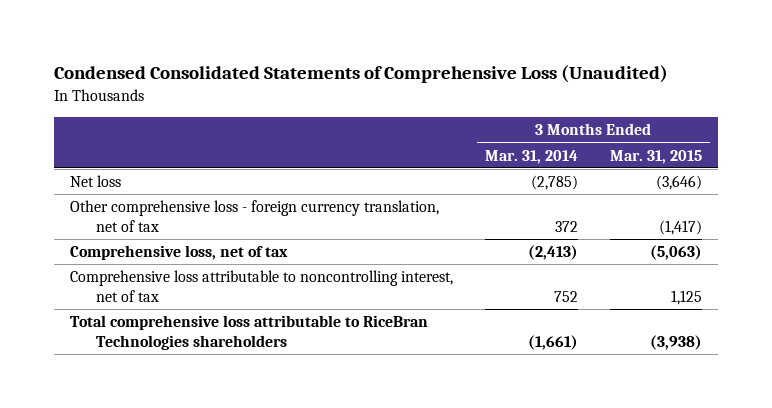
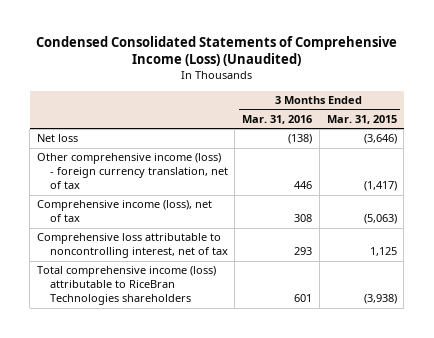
- Condensed Consolidated Statements of Comprehensive Loss (Unaudited)
+ Condensed Consolidated Statements of Comprehensive Income (Loss) (Unaudited)
- | 3 Months Ended Mar. 31, 2014 | 3 Months Ended Mar. 31, 2015
+ | 3 Months Ended Mar. 31, 2016 | 3 Months Ended Mar. 31, 2015
- Other comprehensive loss - foreign currency translation, net of tax | 372 | (1,417)
- Comprehensive loss, net of tax | (2,413) | (5,063)
+ Other comprehensive income (loss) - foreign currency translation, net of tax | 446 | (1,417)
+ Comprehensive income (loss), net of tax | 308 | (5,063)
- Total comprehensive loss attributable to RiceBran Technologies shareholders | (1,661) | (3,938)
+ Total comprehensive income (loss) attributable to RiceBran Technologies shareholders | 601 | (3,938)

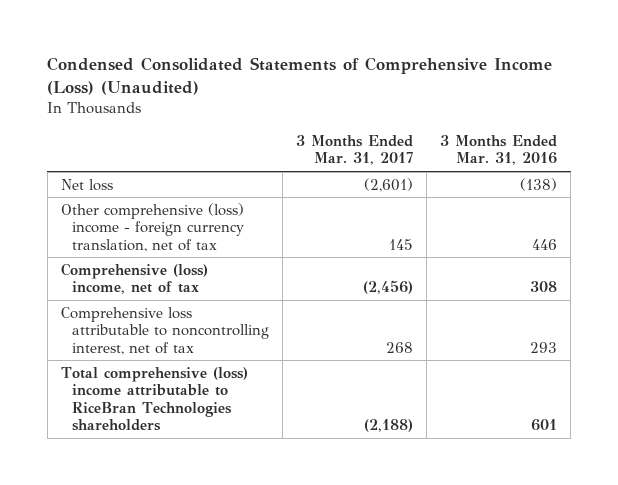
- | 3 Months Ended Mar. 31, 2016 | 3 Months Ended Mar. 31, 2015
+ | 3 Months Ended Mar. 31, 2017 | 3 Months Ended Mar. 31, 2016
- Other comprehensive income (loss) - foreign currency translation, net of tax | 446 | (1,417)
- Comprehensive income (loss), net of tax | 308 | (5,063)
+ Other comprehensive (loss) income - foreign currency translation, net of tax | 145 | 446
+ Comprehensive (loss) income, net of tax | (2,456) | 308
- Total comprehensive income (loss) attributable to RiceBran Technologies shareholders | 601 | (3,938)
+ Total comprehensive (loss) income attributable to RiceBran Technologies shareholders | (2,188) | 601

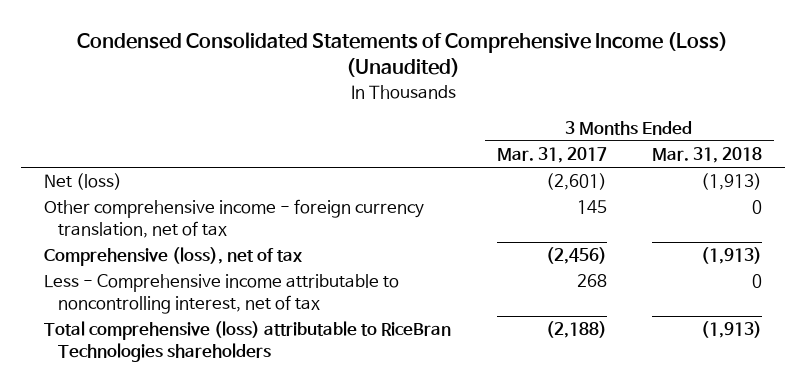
- | 3 Months Ended Mar. 31, 2017 | 3 Months Ended Mar. 31, 2016
+ | 3 Months Ended Mar. 31, 2017 | 3 Months Ended Mar. 31, 2018
- Net loss | (2,601) | (138)
- Other comprehensive (loss) income - foreign currency translation, net of tax | 145 | 446
- Comprehensive (loss) income, net of tax | (2,456) | 308
- Comprehensive loss attributable to noncontrolling interest, net of tax | 268 | 293
- Total comprehensive (loss) income attributable to RiceBran Technologies shareholders | (2,188) | 601
+ Net (loss) | (2,601) | (1,913)
+ Other comprehensive income - foreign currency translation, net of tax | 145 | 0
+ Comprehensive (loss), net of tax | (2,456) | (1,913)
+ Less - Comprehensive income attributable to noncontrolling interest, net of tax | 268 | 0
+ Total comprehensive (loss) attributable to RiceBran Technologies shareholders | (2,188) | (1,913)

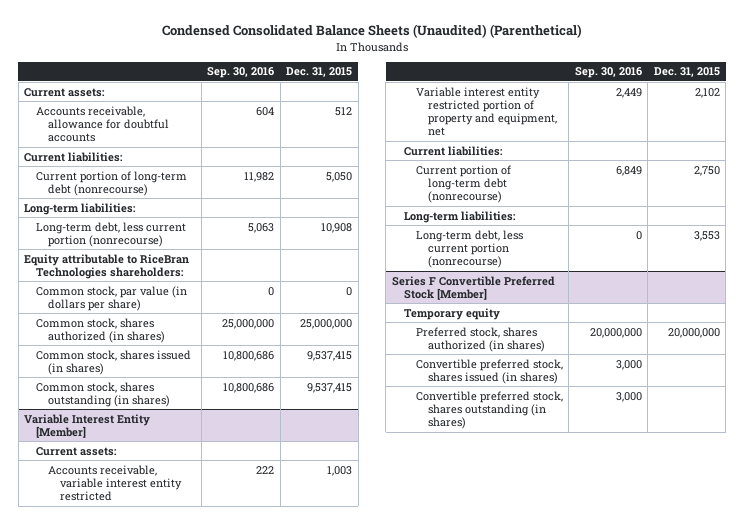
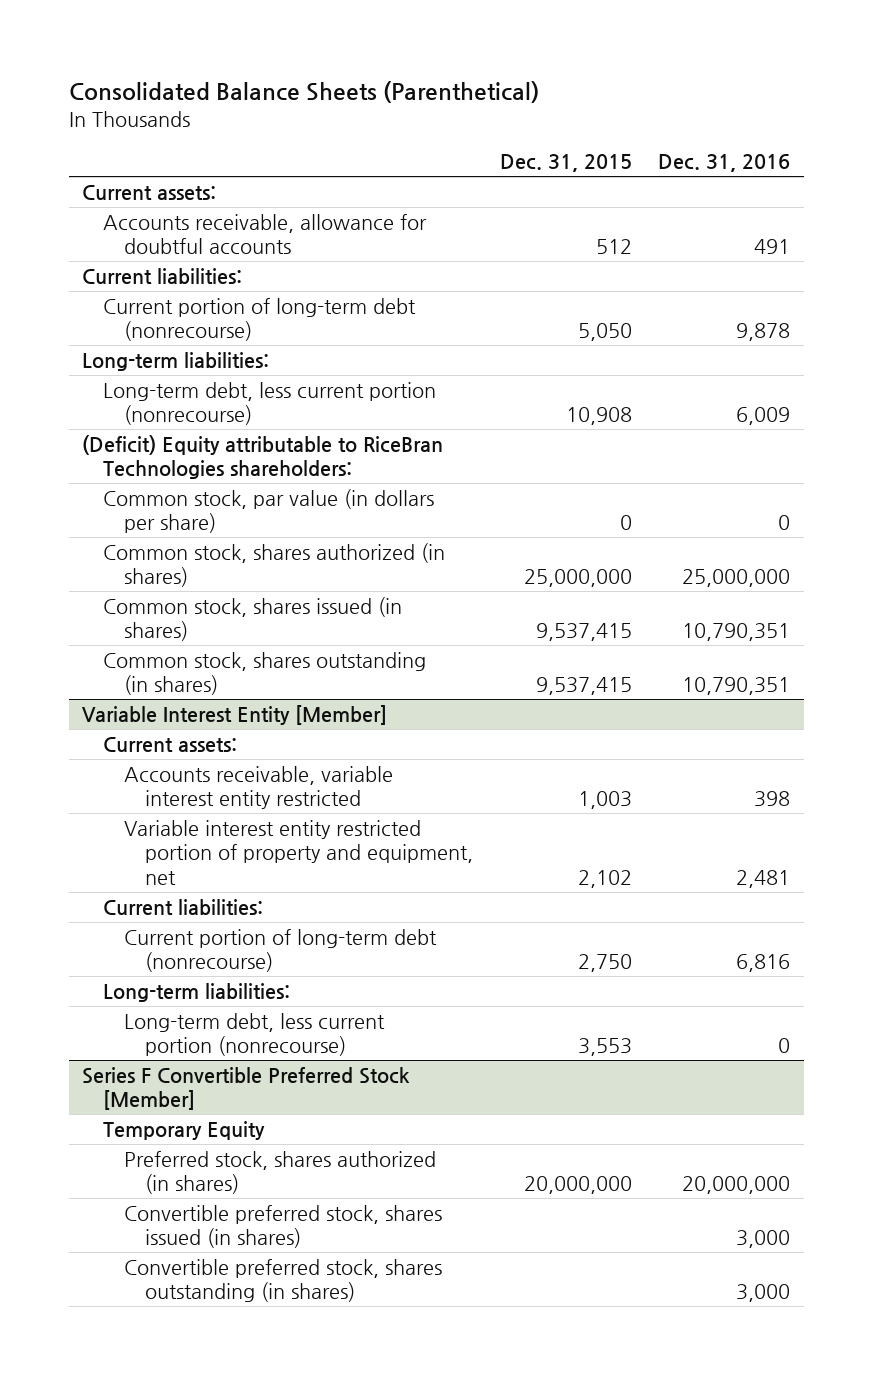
- Condensed Consolidated Balance Sheets (Unaudited) (Parenthetical)
+ Consolidated Balance Sheets (Parenthetical)
- | Sep. 30, 2016 | Dec. 31, 2015
+ | Dec. 31, 2015 | Dec. 31, 2016
- Equity attributable to RiceBran Technologies shareholders:
+ (Deficit) Equity attributable to RiceBran Technologies shareholders:
@ Series F Convertible Preferred Stock [Member]
- Temporary equity
+ Temporary Equity

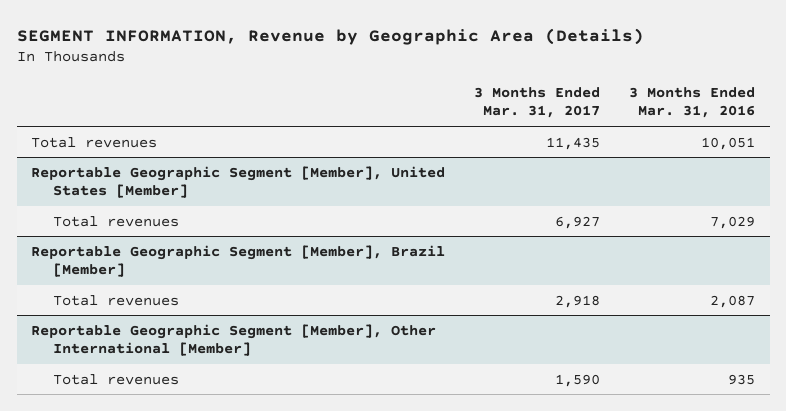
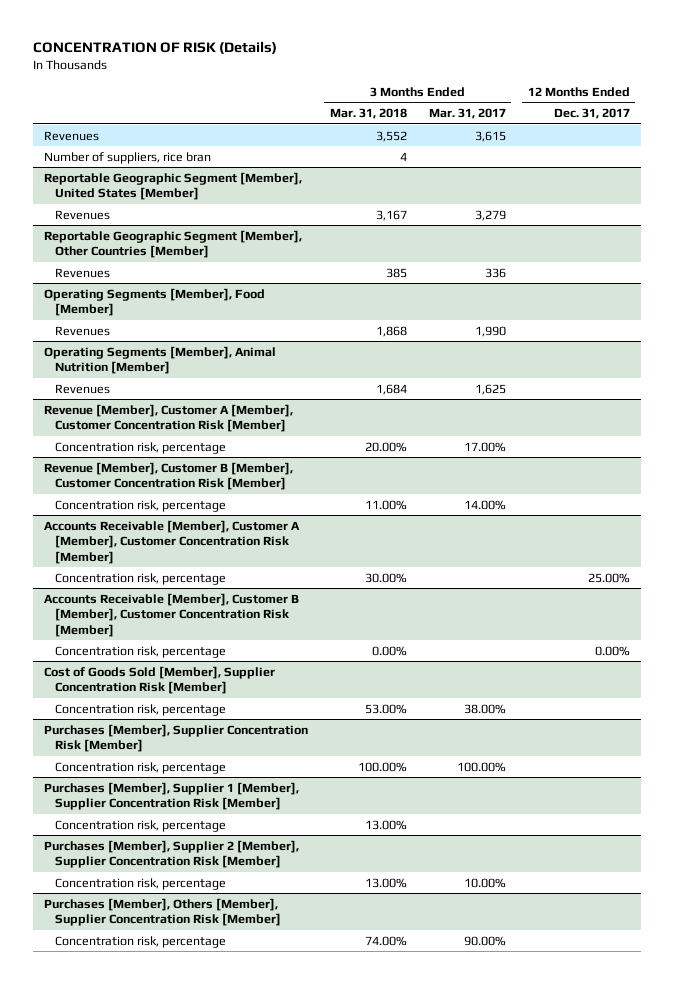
- SEGMENT INFORMATION, Revenue by Geographic Area (Details)
+ CONCENTRATION OF RISK (Details)
- | 3 Months Ended Mar. 31, 2017 | 3 Months Ended Mar. 31, 2016
+ | 3 Months Ended Mar. 31, 2018 | 3 Months Ended Mar. 31, 2017 | 12 Months Ended Dec. 31, 2017
- Total revenues | 11,435 | 10,051
+ Revenues | 3,552 | 3,615 |
+ Number of suppliers, rice bran | 4 | |
@ Reportable Geographic Segment [Member], United States [Member]
- Total revenues | 6,927 | 7,029
- Reportable Geographic Segment [Member], Brazil [Member]
- Total revenues | 2,918 | 2,087
- Reportable Geographic Segment [Member], Other International [Member]
- Total revenues | 1,590 | 935
@ Reportable Geographic Segment [Member], United States [Member]
+ Revenues | 3,167 | 3,279 |
+ Reportable Geographic Segment [Member], Other Countries [Member]
+ Revenues | 385 | 336 |
+ Operating Segments [Member], Food [Member]
+ Revenues | 1,868 | 1,990 |
+ Operating Segments [Member], Animal Nutrition [Member]
+ Revenues | 1,684 | 1,625 |
+ Revenue [Member], Customer A [Member], Customer Concentration Risk [Member]
+ Concentration risk, percentage | 20.00% | 17.00% |
+ Revenue [Member], Customer B [Member], Customer Concentration Risk [Member]
+ Concentration risk, percentage | 11.00% | 14.00% |
+ Accounts Receivable [Member], Customer A [Member], Customer Concentration Risk [Member]
+ Concentration risk, percentage | 30.00% | | 25.00%
+ Accounts Receivable [Member], Customer B [Member], Customer Concentration Risk [Member]
+ Concentration risk, percentage | 0.00% | | 0.00%
+ Cost of Goods Sold [Member], Supplier Concentration Risk [Member]
+ Concentration risk, percentage | 53.00% | 38.00% |
+ Purchases [Member], Supplier Concentration Risk [Member]
+ Concentration risk, percentage | 100.00% | 100.00% |
+ Purchases [Member], Supplier 1 [Member], Supplier Concentration Risk [Member]
+ Concentration risk, percentage | 13.00% | |
+ Purchases [Member], Supplier 2 [Member], Supplier Concentration Risk [Member]
+ Concentration risk, percentage | 13.00% | 10.00% |
+ Purchases [Member], Others [Member], Supplier Concentration Risk [Member]
+ Concentration risk, percentage | 74.00% | 90.00% |

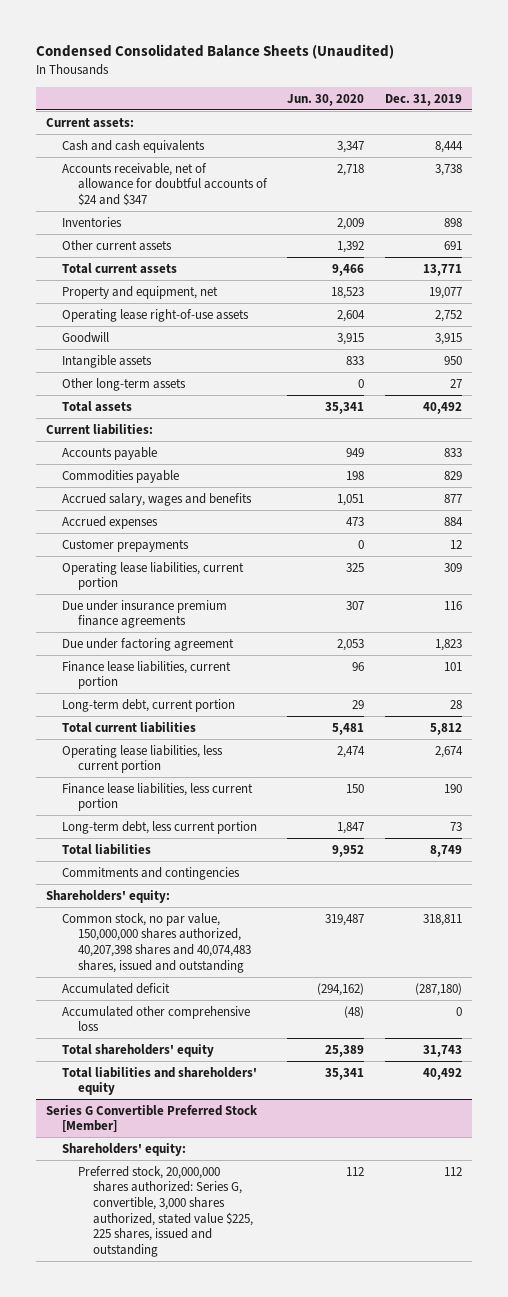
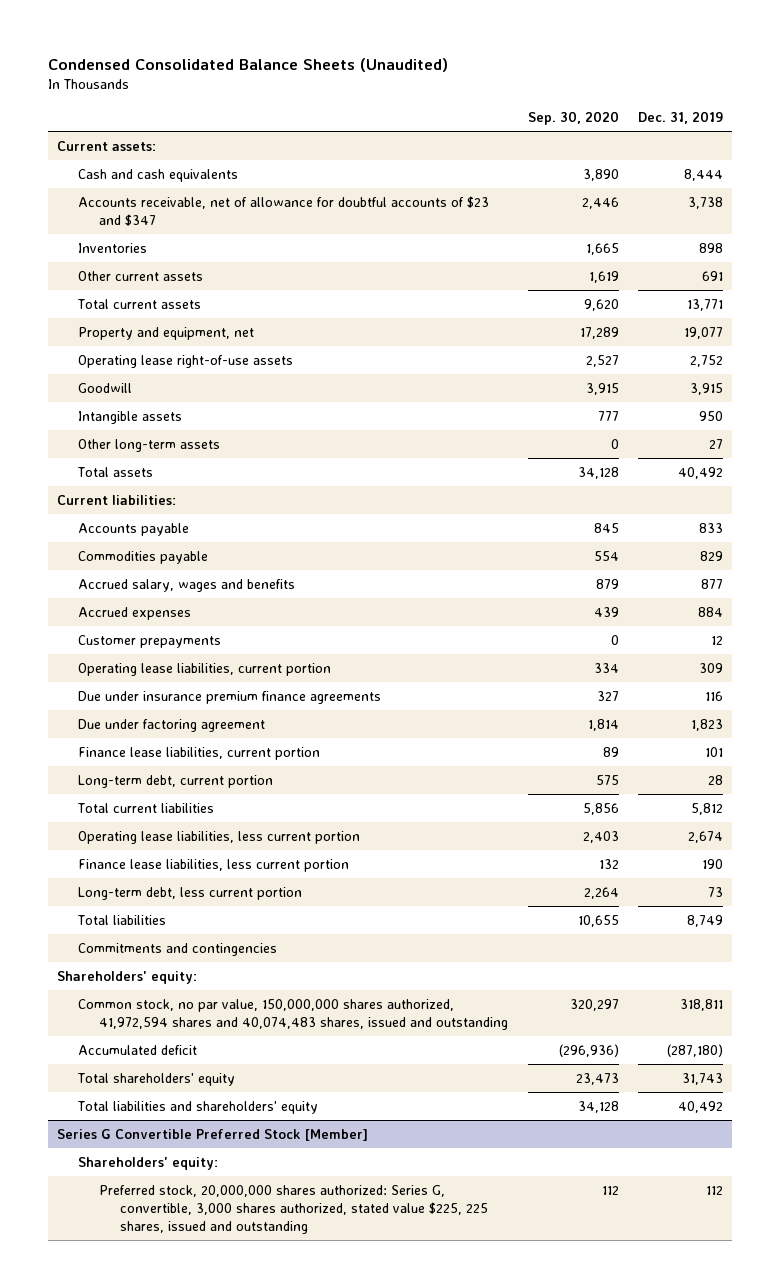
- | Jun. 30, 2020 | Dec. 31, 2019
+ | Sep. 30, 2020 | Dec. 31, 2019
- Accounts receivable, net of allowance for doubtful accounts of $24 and $347 | 2,718 | 3,738
+ Accounts receivable, net of allowance for doubtful accounts of $23 and $347 | 2,446 | 3,738
- Common stock, no par value, 150,000,000 shares authorized, 40,207,398 shares and 40,074,483 shares, issued and outstanding | 319,487 | 318,811
+ Common stock, no par value, 150,000,000 shares authorized, 41,972,594 shares and 40,074,483 shares, issued and outstanding | 320,297 | 318,811
- Accumulated other comprehensive loss | (48) | 0

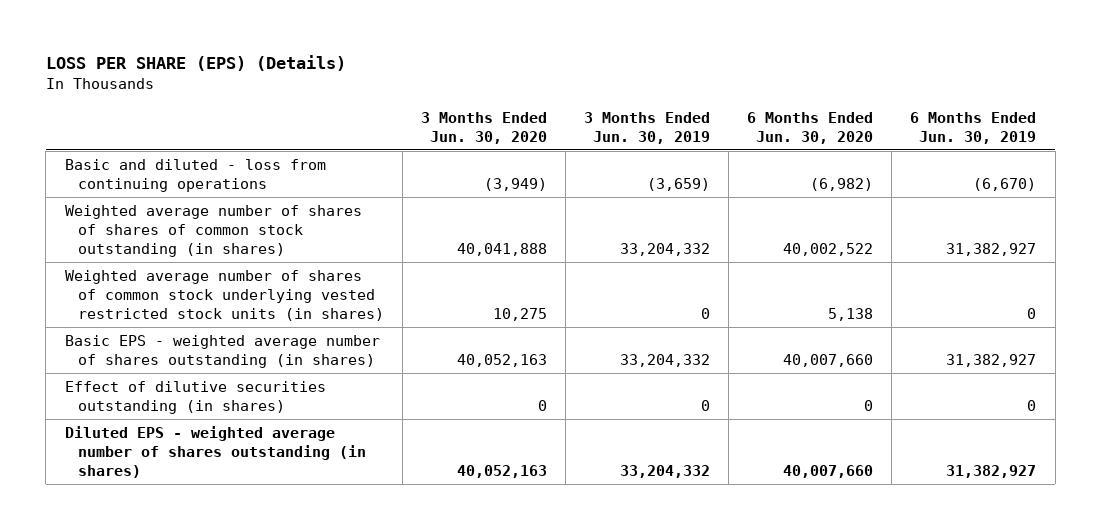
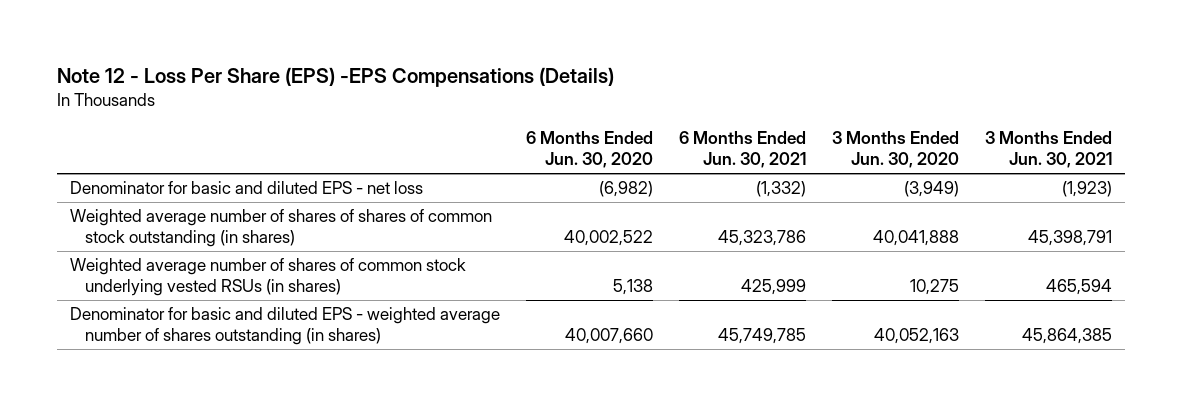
- LOSS PER SHARE (EPS) (Details)
+ Note 12 - Loss Per Share (EPS) -EPS Compensations (Details)
- | 3 Months Ended Jun. 30, 2020 | 3 Months Ended Jun. 30, 2019 | 6 Months Ended Jun. 30, 2020 | 6 Months Ended Jun. 30, 2019
+ | 6 Months Ended Jun. 30, 2020 | 6 Months Ended Jun. 30, 2021 | 3 Months Ended Jun. 30, 2020 | 3 Months Ended Jun. 30, 2021
- Basic and diluted - loss from continuing operations | (3,949) | (3,659) | (6,982) | (6,670)
+ Denominator for basic and diluted EPS - net loss | (6,982) | (1,332) | (3,949) | (1,923)
- Weighted average number of shares of common stock underlying vested restricted stock units (in shares) | 10,275 | 0 | 5,138 | 0
- Basic EPS - weighted average number of shares outstanding (in shares) | 40,052,163 | 33,204,332 | 40,007,660 | 31,382,927
- Effect of dilutive securities outstanding (in shares) | 0 | 0 | 0 | 0
- Diluted EPS - weighted average number of shares outstanding (in shares) | 40,052,163 | 33,204,332 | 40,007,660 | 31,382,927
+ Weighted average number of shares of common stock underlying vested RSUs (in shares) | 5,138 | 425,999 | 10,275 | 465,594
+ Denominator for basic and diluted EPS - weighted average number of shares outstanding (in shares) | 40,007,660 | 45,749,785 | 40,052,163 | 45,864,385

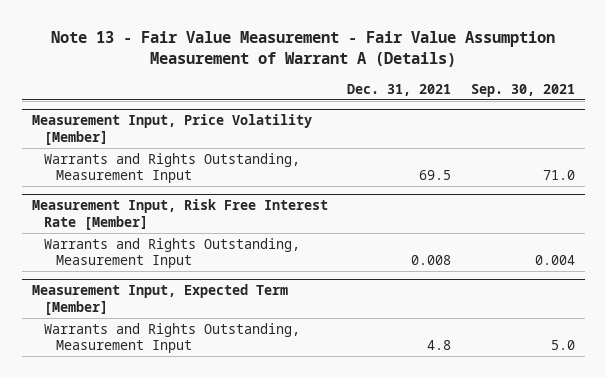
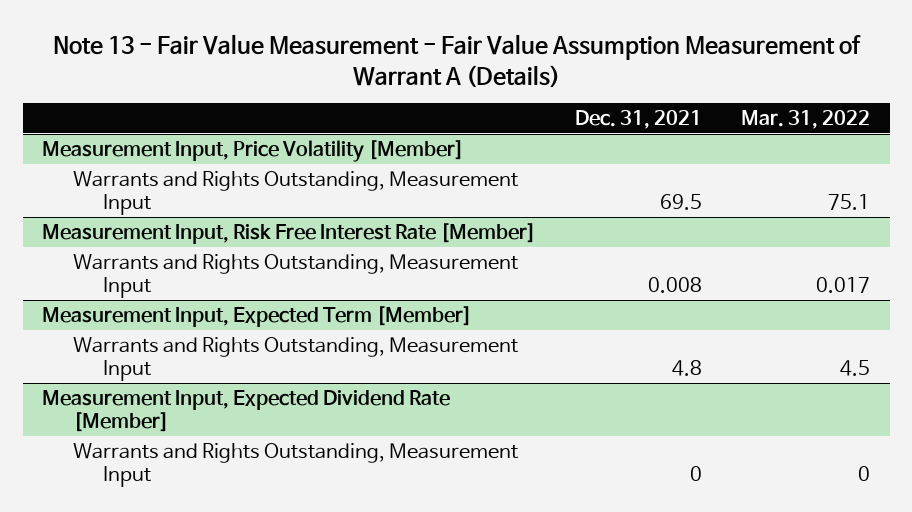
- | Dec. 31, 2021 | Sep. 30, 2021
+ | Dec. 31, 2021 | Mar. 31, 2022
+ Measurement Input, Expected Dividend Rate [Member]
+ Warrants and Rights Outstanding, Measurement Input | 0 | 0

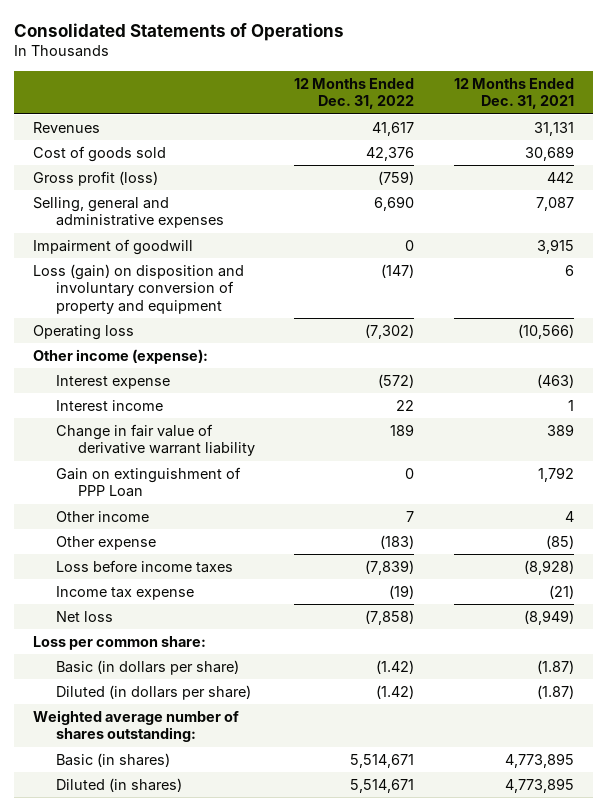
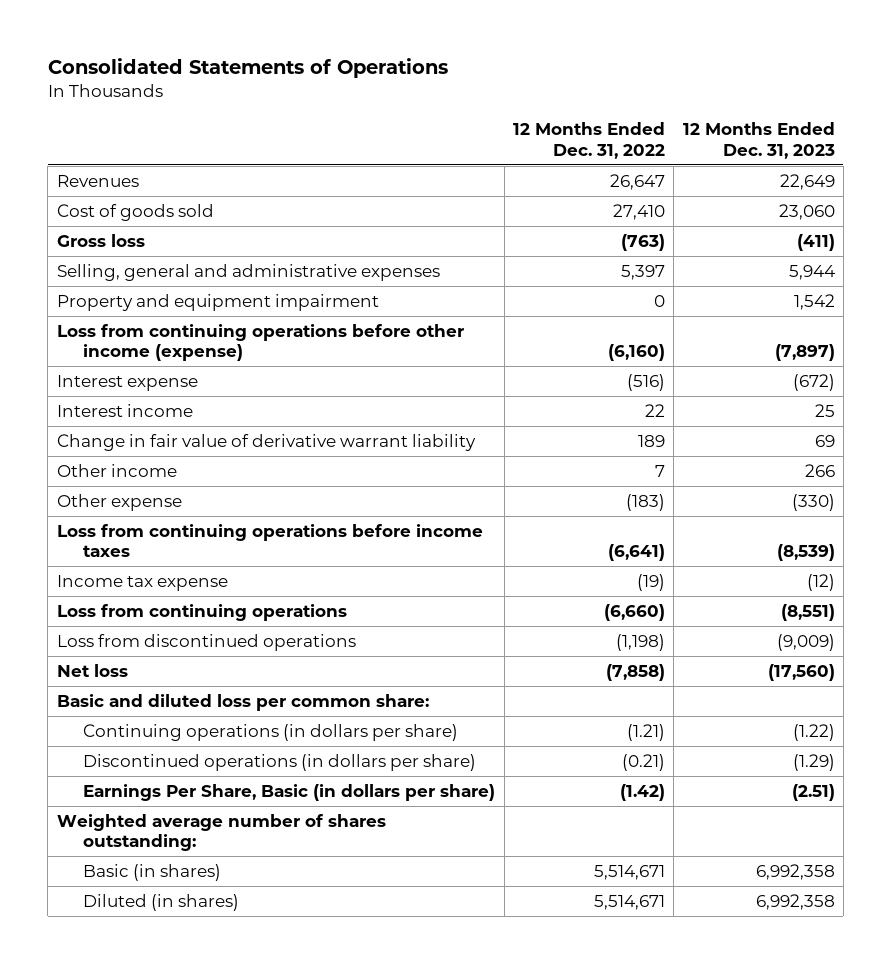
- | 12 Months Ended Dec. 31, 2022 | 12 Months Ended Dec. 31, 2021
+ | 12 Months Ended Dec. 31, 2022 | 12 Months Ended Dec. 31, 2023
- Revenues | 41,617 | 31,131
- Cost of goods sold | 42,376 | 30,689
- Gross profit (loss) | (759) | 442
- Selling, general and administrative expenses | 6,690 | 7,087
- Impairment of goodwill | 0 | 3,915
- Loss (gain) on disposition and involuntary conversion of property and equipment | (147) | 6
- Operating loss | (7,302) | (10,566)
- Other income (expense):
- Interest expense | (572) | (463)
+ Revenues | 26,647 | 22,649
+ Cost of goods sold | 27,410 | 23,060
+ Gross loss | (763) | (411)
+ Selling, general and administrative expenses | 5,397 | 5,944
+ Property and equipment impairment | 0 | 1,542
+ Loss from continuing operations before other income (expense) | (6,160) | (7,897)
+ Interest expense | (516) | (672)
- Gain on extinguishment of PPP Loan | 0 | 1,792
- Loss before income taxes | (7,839) | (8,928)
+ Loss from continuing operations before income taxes | (6,641) | (8,539)
+ Loss from continuing operations | (6,660) | (8,551)
+ Loss from discontinued operations | (1,198) | (9,009)
- Loss per common share:
- Basic (in dollars per share) | (1.42) | (1.87)
- Diluted (in dollars per share) | (1.42) | (1.87)
+ Basic and diluted loss per common share:
+ Continuing operations (in dollars per share) | (1.21) | (1.22)
+ Discontinued operations (in dollars per share) | (0.21) | (1.29)
+ Earnings Per Share, Basic (in dollars per share) | (1.42) | (2.51)

